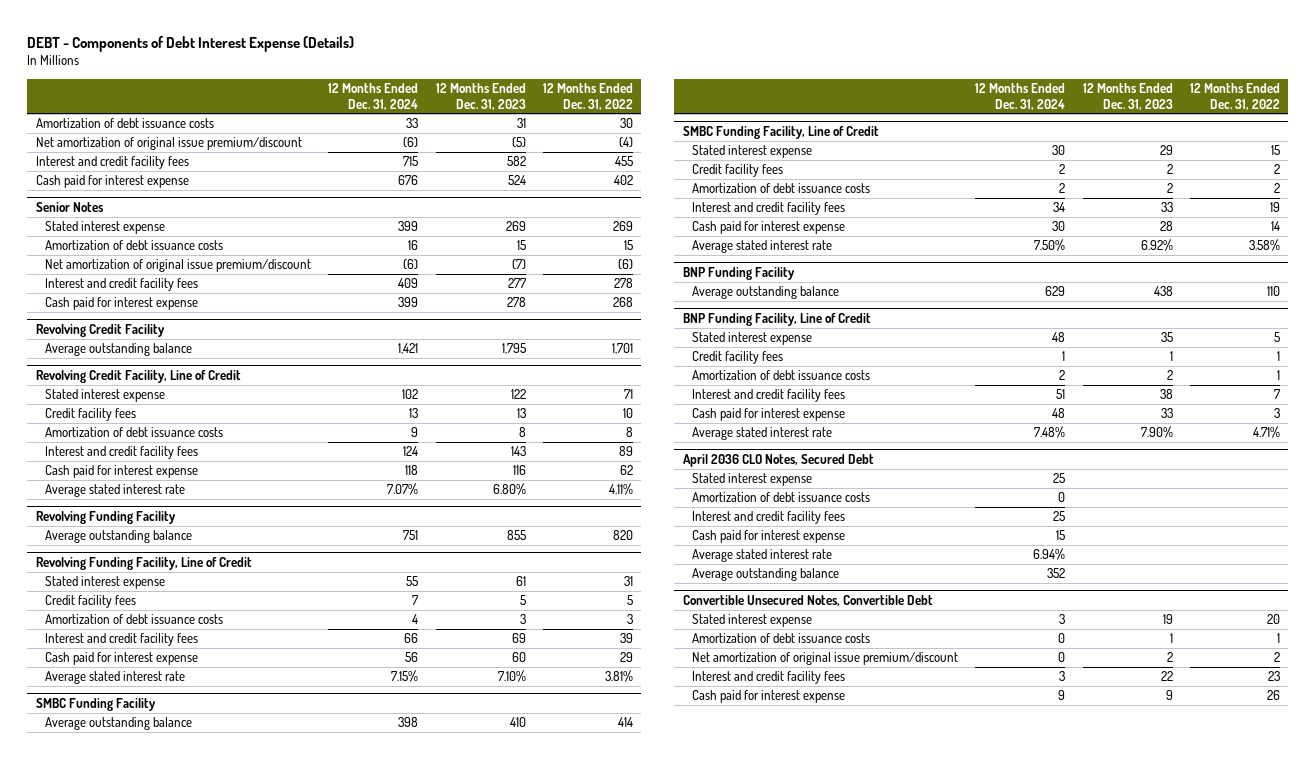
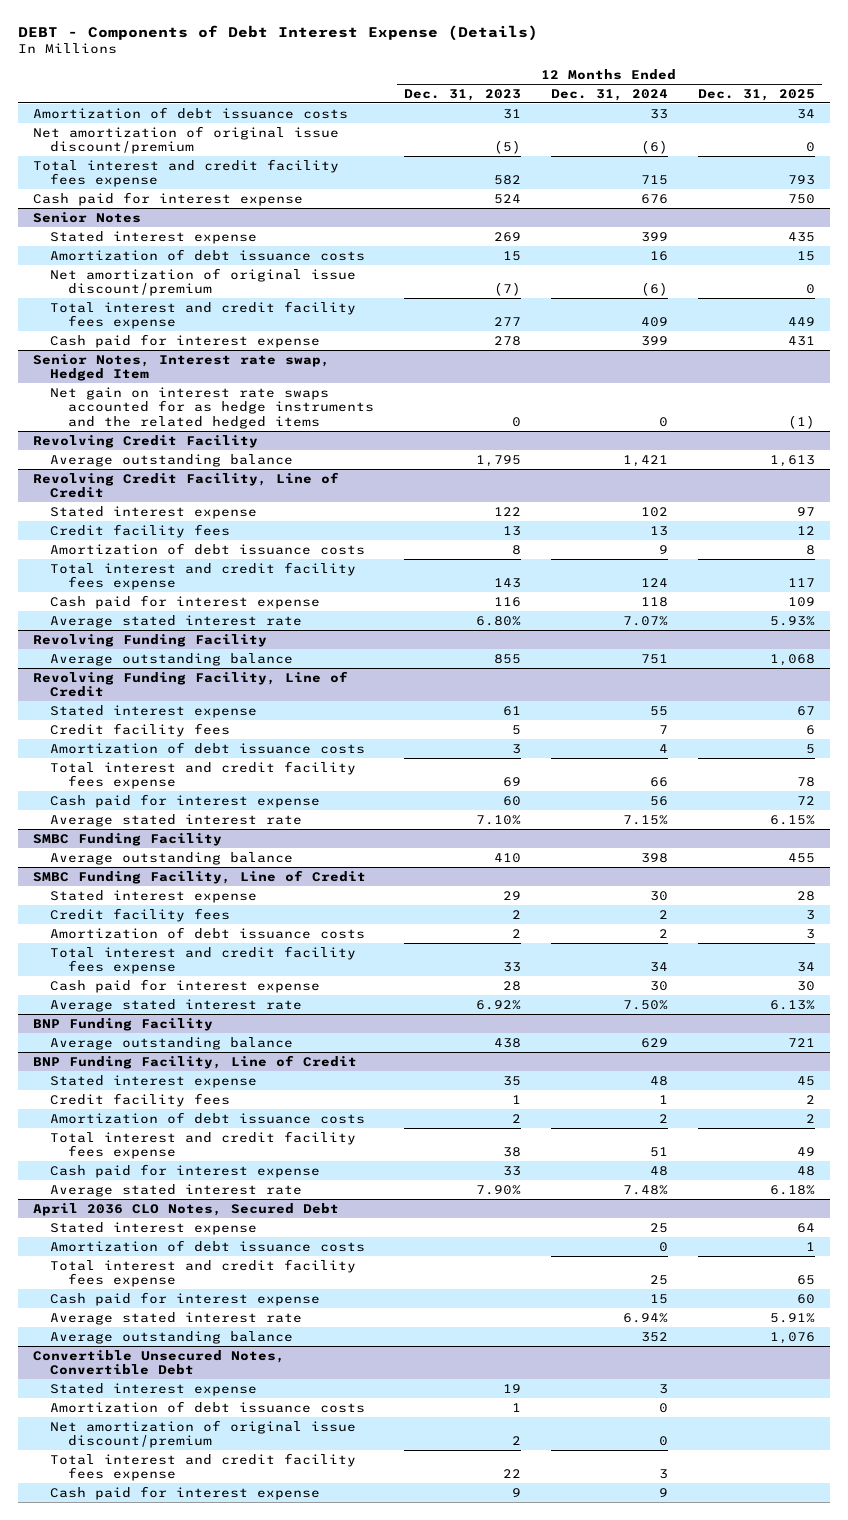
- | 12 Months Ended Dec. 31, 2024 | 12 Months Ended Dec. 31, 2023 | 12 Months Ended Dec. 31, 2022
+ | 12 Months Ended Dec. 31, 2023 | 12 Months Ended Dec. 31, 2024 | 12 Months Ended Dec. 31, 2025
- Net amortization of original issue premium/discount | (6) | (5) | (4)
- Interest and credit facility fees | 715 | 582 | 455
+ Net amortization of original issue discount/premium | (5) | (6) | 0
+ Total interest and credit facility fees expense | 582 | 715 | 793
@ Senior Notes
- Net amortization of original issue premium/discount | (6) | (7) | (6)
- Interest and credit facility fees | 409 | 277 | 278
+ Net amortization of original issue discount/premium | (7) | (6) | 0
+ Total interest and credit facility fees expense | 277 | 409 | 449
+ Senior Notes, Interest rate swap, Hedged Item
+ Net gain on interest rate swaps accounted for as hedge instruments and the related hedged items | 0 | 0 | (1)
@ Revolving Credit Facility, Line of Credit
- Interest and credit facility fees | 124 | 143 | 89
+ Total interest and credit facility fees expense | 143 | 124 | 117
@ Revolving Funding Facility, Line of Credit
- Interest and credit facility fees | 66 | 69 | 39
+ Total interest and credit facility fees expense | 69 | 66 | 78
@ SMBC Funding Facility, Line of Credit
- Interest and credit facility fees | 34 | 33 | 19
+ Total interest and credit facility fees expense | 33 | 34 | 34
@ BNP Funding Facility, Line of Credit
- Interest and credit facility fees | 51 | 38 | 7
+ Total interest and credit facility fees expense | 38 | 51 | 49
@ April 2036 CLO Notes, Secured Debt
- Interest and credit facility fees | 25 | |
+ Total interest and credit facility fees expense | | 25 | 65
@ Convertible Unsecured Notes, Convertible Debt
- Net amortization of original issue premium/discount | 0 | 2 | 2
- Interest and credit facility fees | 3 | 22 | 23
+ Net amortization of original issue discount/premium | 2 | 0 |
+ Total interest and credit facility fees expense | 22 | 3 |

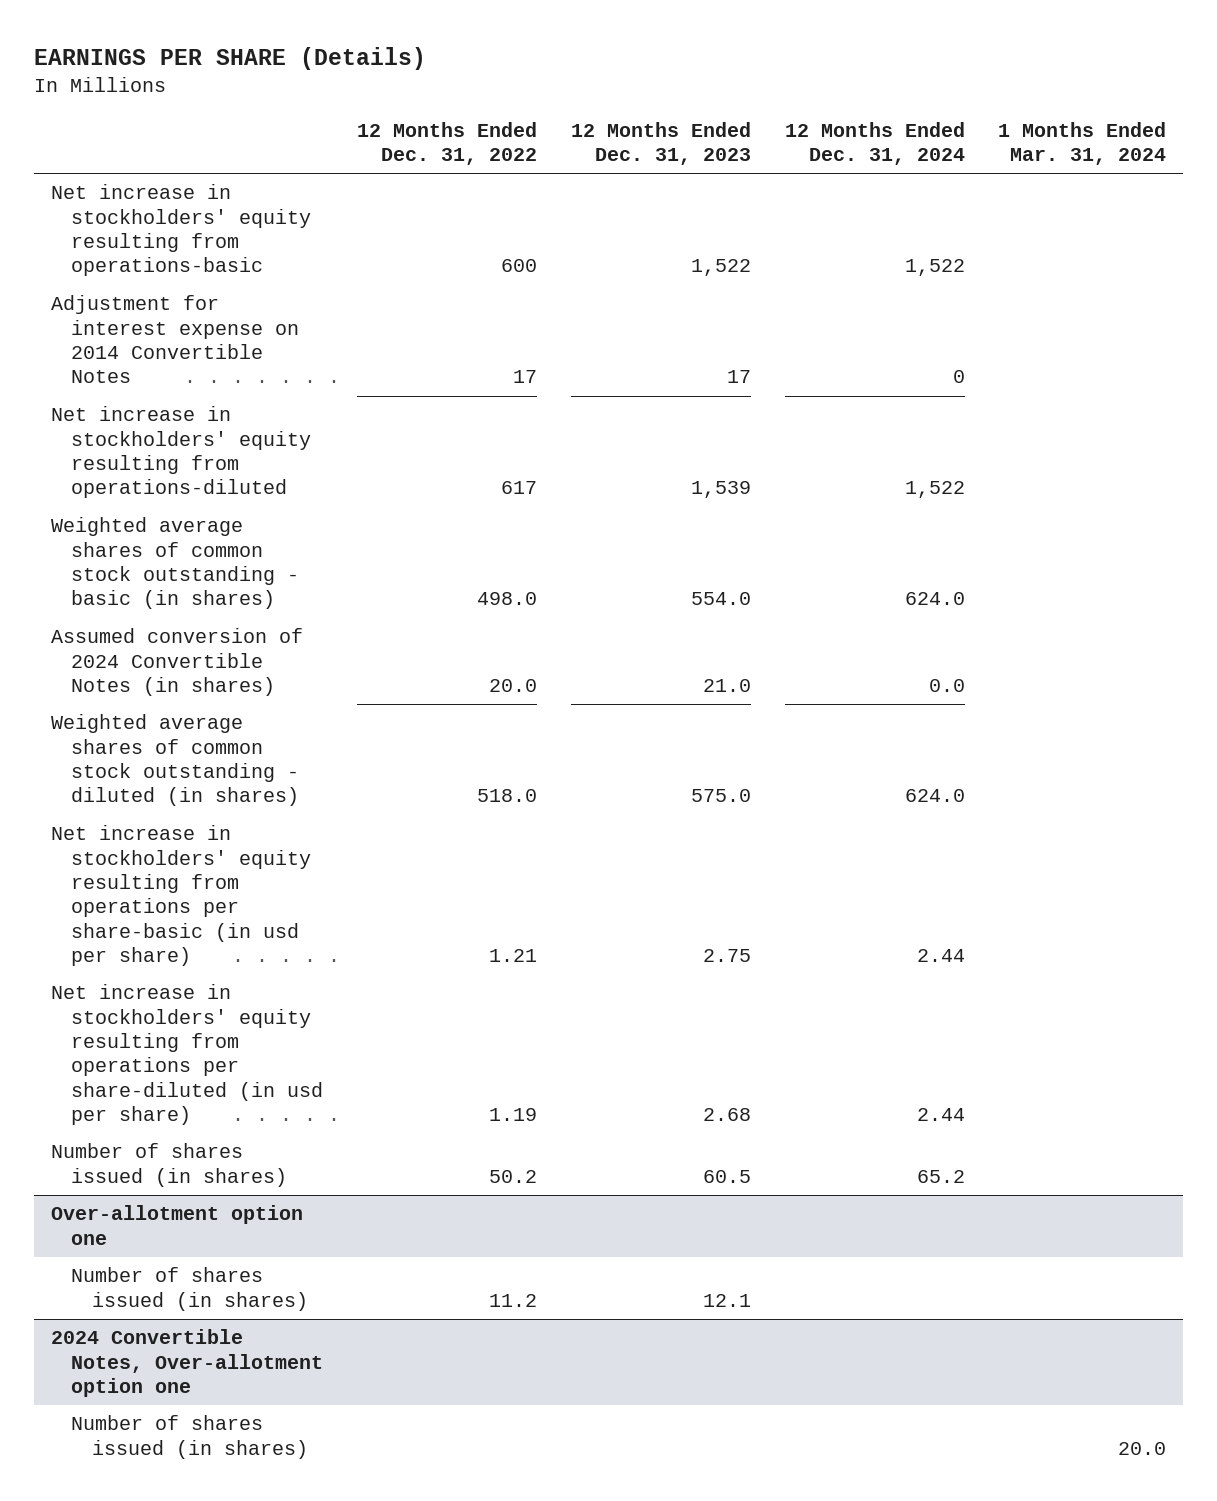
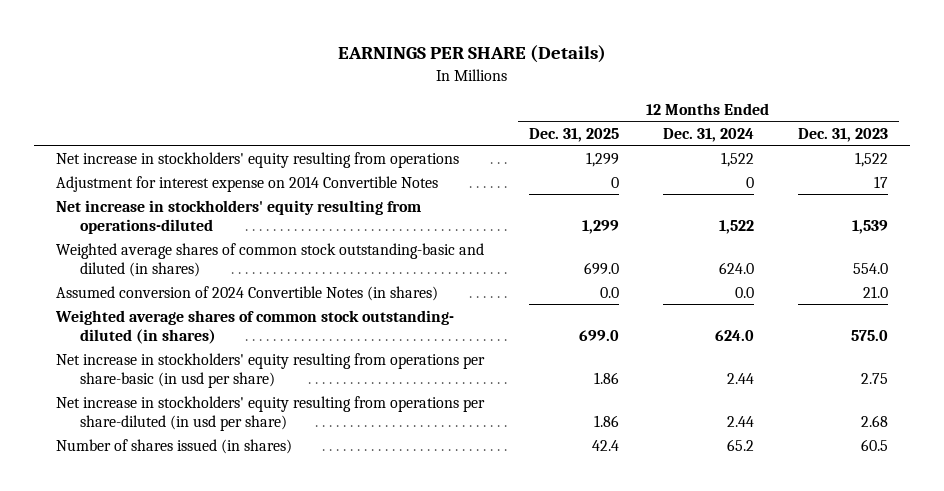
- | 12 Months Ended Dec. 31, 2022 | 12 Months Ended Dec. 31, 2023 | 12 Months Ended Dec. 31, 2024 | 1 Months Ended Mar. 31, 2024
+ | 12 Months Ended Dec. 31, 2025 | 12 Months Ended Dec. 31, 2024 | 12 Months Ended Dec. 31, 2023
- Net increase in stockholders' equity resulting from operations-basic | 600 | 1,522 | 1,522 |
+ Net increase in stockholders' equity resulting from operations | 1,299 | 1,522 | 1,522
- Weighted average shares of common stock outstanding - basic (in shares) | 498.0 | 554.0 | 624.0 |
+ Weighted average shares of common stock outstanding-basic and diluted (in shares) | 699.0 | 624.0 | 554.0
- Weighted average shares of common stock outstanding - diluted (in shares) | 518.0 | 575.0 | 624.0 |
+ Weighted average shares of common stock outstanding- diluted (in shares) | 699.0 | 624.0 | 575.0
- Over-allotment option one
- Number of shares issued (in shares) | 11.2 | 12.1 | |
- 2024 Convertible Notes, Over-allotment option one
- Number of shares issued (in shares) | | | | 20.0

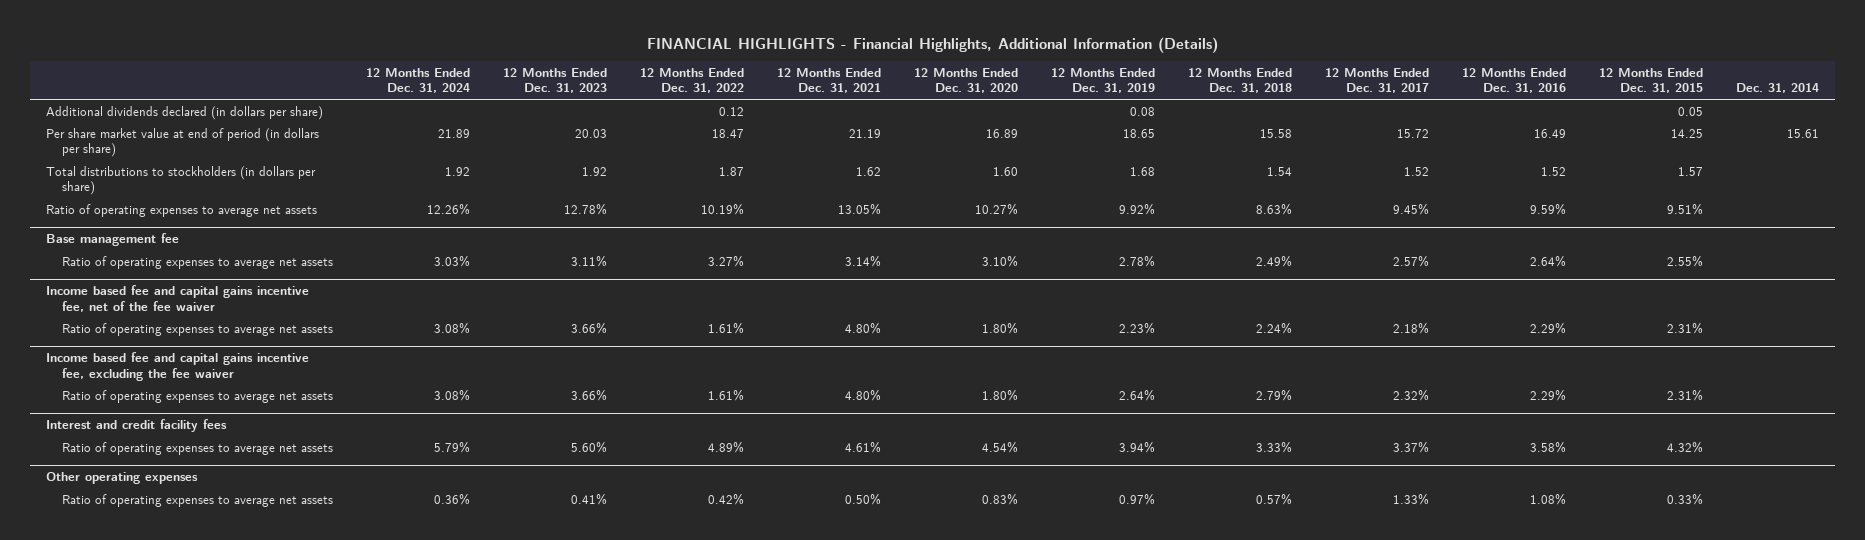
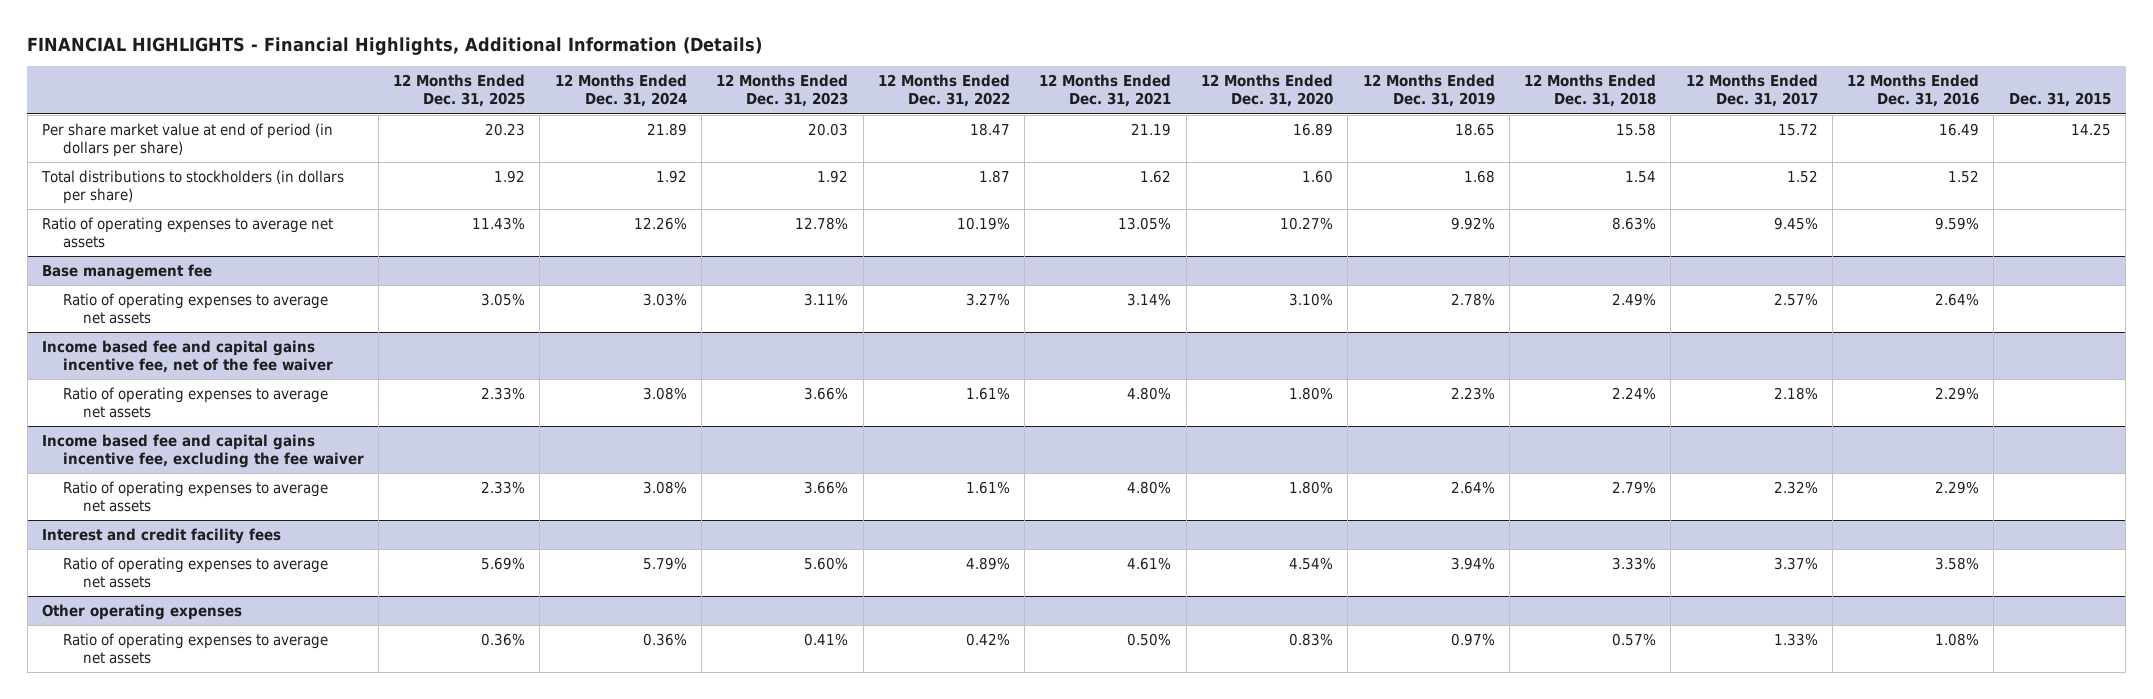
- | 12 Months Ended Dec. 31, 2024 | 12 Months Ended Dec. 31, 2023 | 12 Months Ended Dec. 31, 2022 | 12 Months Ended Dec. 31, 2021 | 12 Months Ended Dec. 31, 2020 | 12 Months Ended Dec. 31, 2019 | 12 Months Ended Dec. 31, 2018 | 12 Months Ended Dec. 31, 2017 | 12 Months Ended Dec. 31, 2016 | 12 Months Ended Dec. 31, 2015 | Dec. 31, 2014
+ | 12 Months Ended Dec. 31, 2025 | 12 Months Ended Dec. 31, 2024 | 12 Months Ended Dec. 31, 2023 | 12 Months Ended Dec. 31, 2022 | 12 Months Ended Dec. 31, 2021 | 12 Months Ended Dec. 31, 2020 | 12 Months Ended Dec. 31, 2019 | 12 Months Ended Dec. 31, 2018 | 12 Months Ended Dec. 31, 2017 | 12 Months Ended Dec. 31, 2016 | Dec. 31, 2015
- Additional dividends declared (in dollars per share) | | | 0.12 | | | 0.08 | | | | 0.05 |

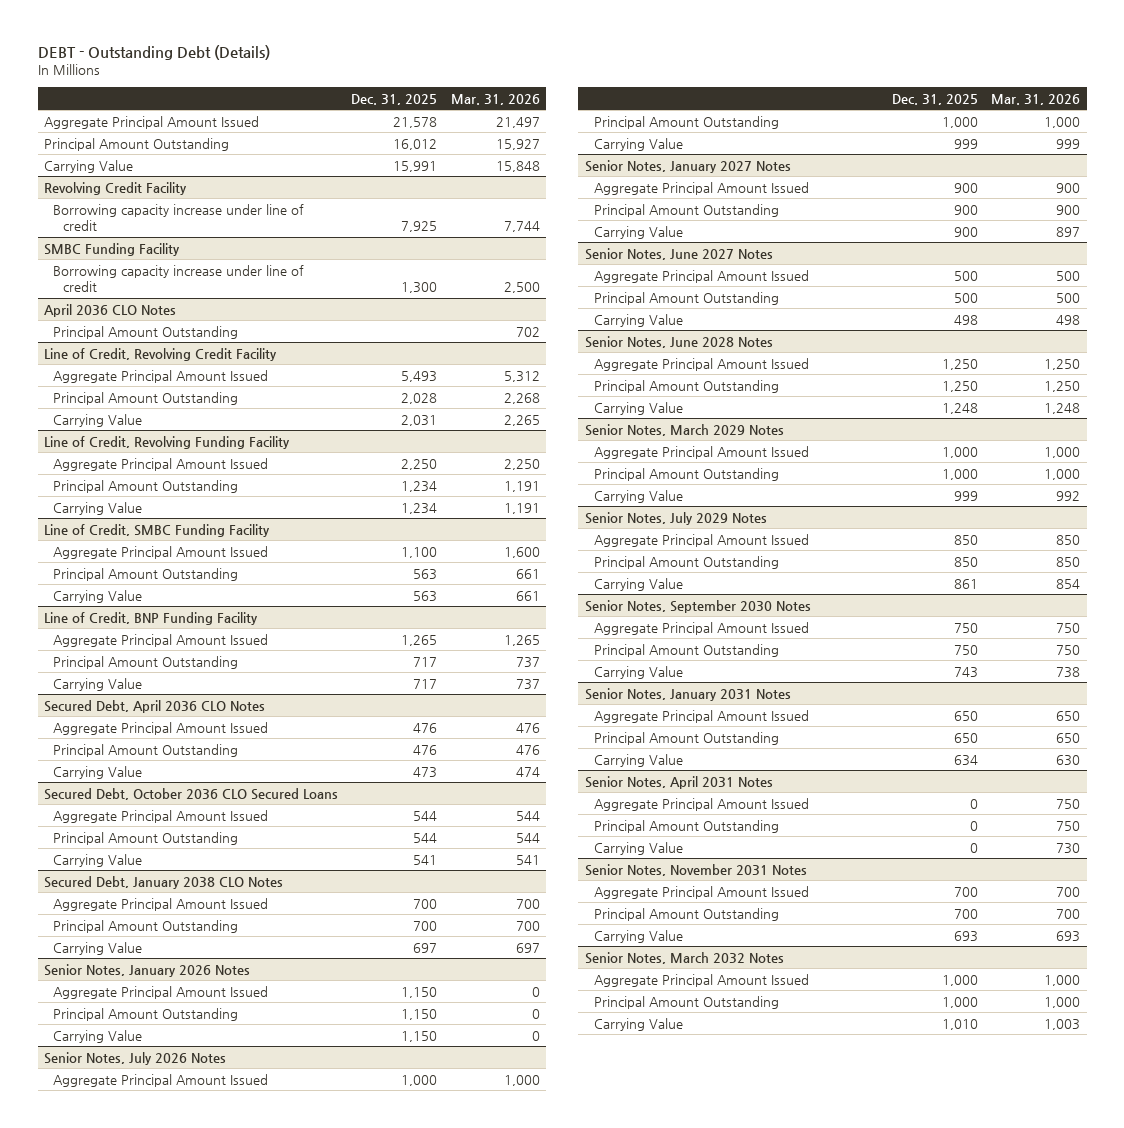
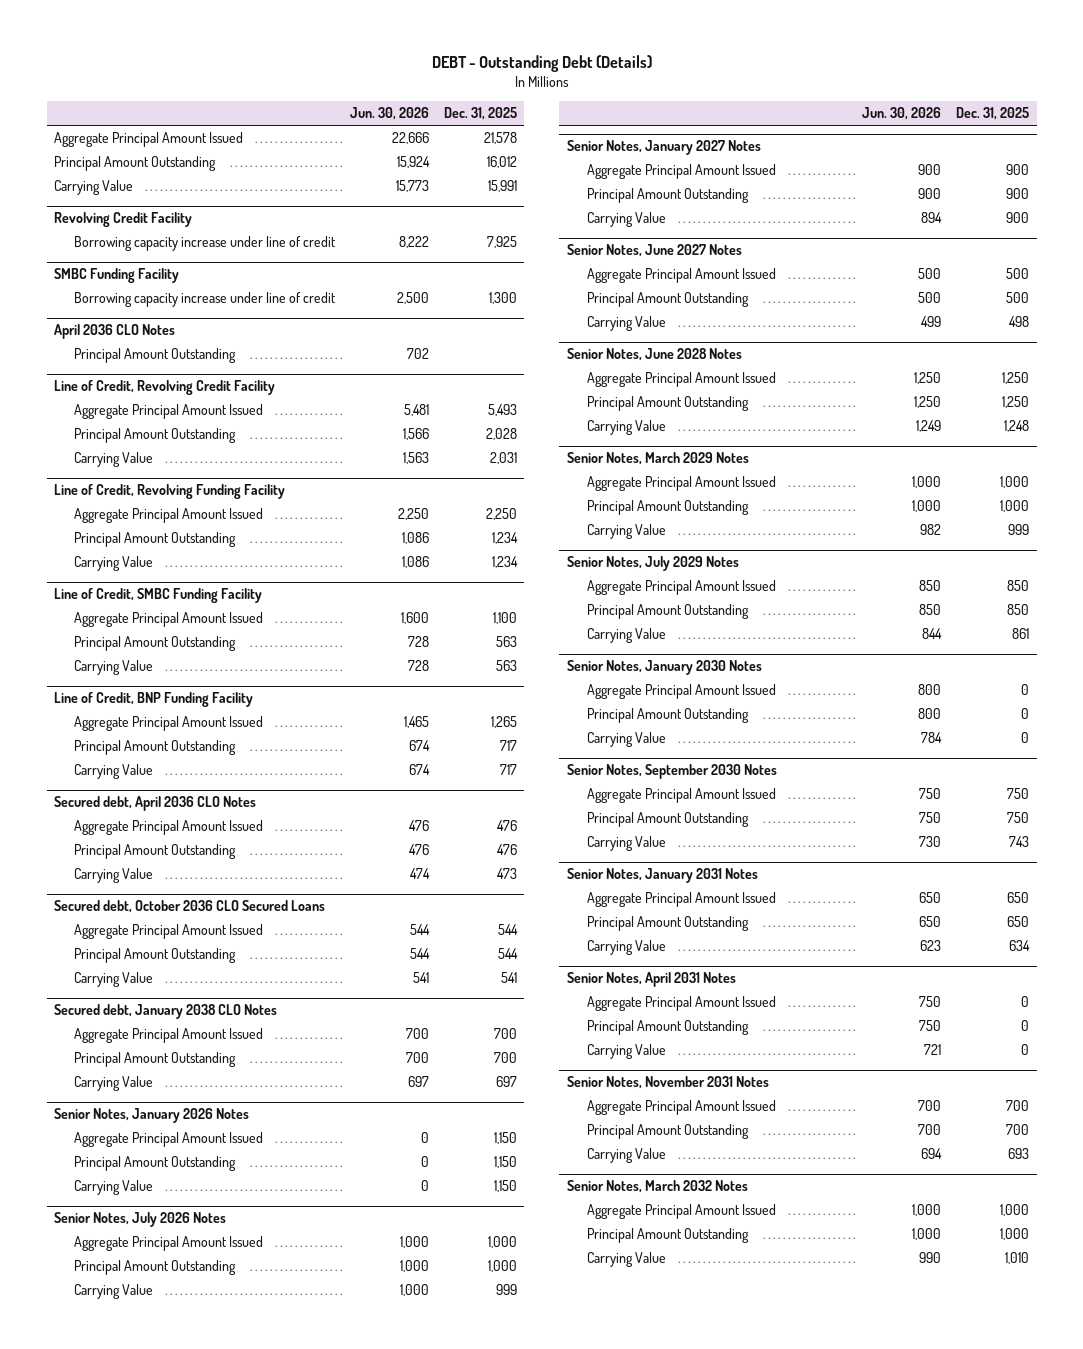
- | Dec. 31, 2025 | Mar. 31, 2026
+ | Jun. 30, 2026 | Dec. 31, 2025
- Secured Debt, April 2036 CLO Notes
+ Secured debt, April 2036 CLO Notes
- Secured Debt, October 2036 CLO Secured Loans
+ Secured debt, October 2036 CLO Secured Loans
- Secured Debt, January 2038 CLO Notes
+ Secured debt, January 2038 CLO Notes
+ Senior Notes, January 2030 Notes
+ Aggregate Principal Amount Issued | 800 | 0
+ Principal Amount Outstanding | 800 | 0
+ Carrying Value | 784 | 0

